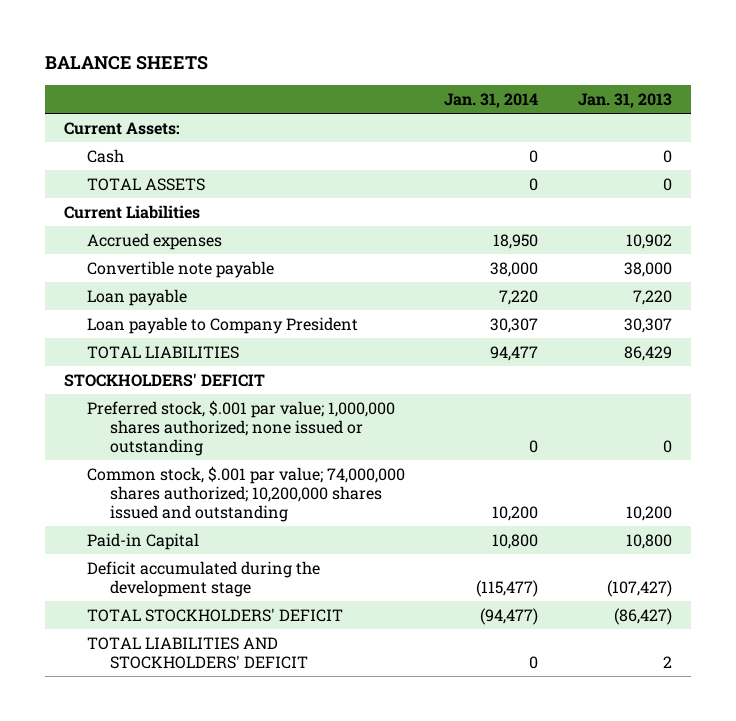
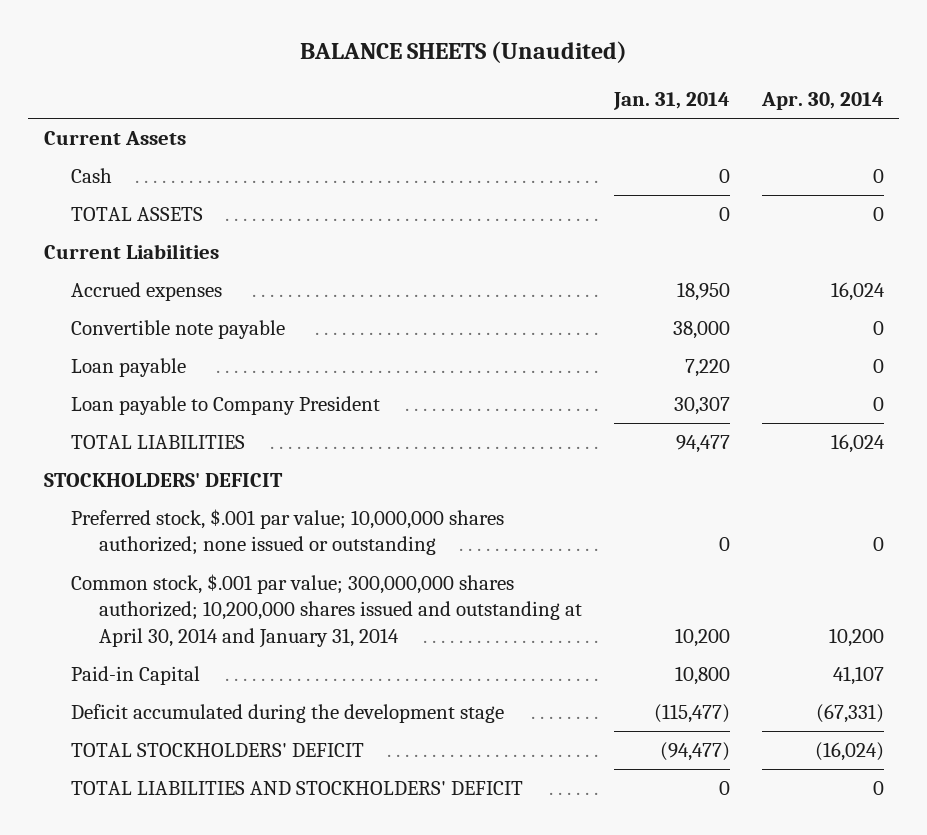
- BALANCE SHEETS
+ BALANCE SHEETS (Unaudited)
- | Jan. 31, 2014 | Jan. 31, 2013
+ | Jan. 31, 2014 | Apr. 30, 2014
- Current Assets:
+ Current Assets
- Preferred stock, $.001 par value; 1,000,000 shares authorized; none issued or outstanding | 0 | 0
- Common stock, $.001 par value; 74,000,000 shares authorized; 10,200,000 shares issued and outstanding | 10,200 | 10,200
+ Preferred stock, $.001 par value; 10,000,000 shares authorized; none issued or outstanding | 0 | 0
+ Common stock, $.001 par value; 300,000,000 shares authorized; 10,200,000 shares issued and outstanding at April 30, 2014 and January 31, 2014 | 10,200 | 10,200

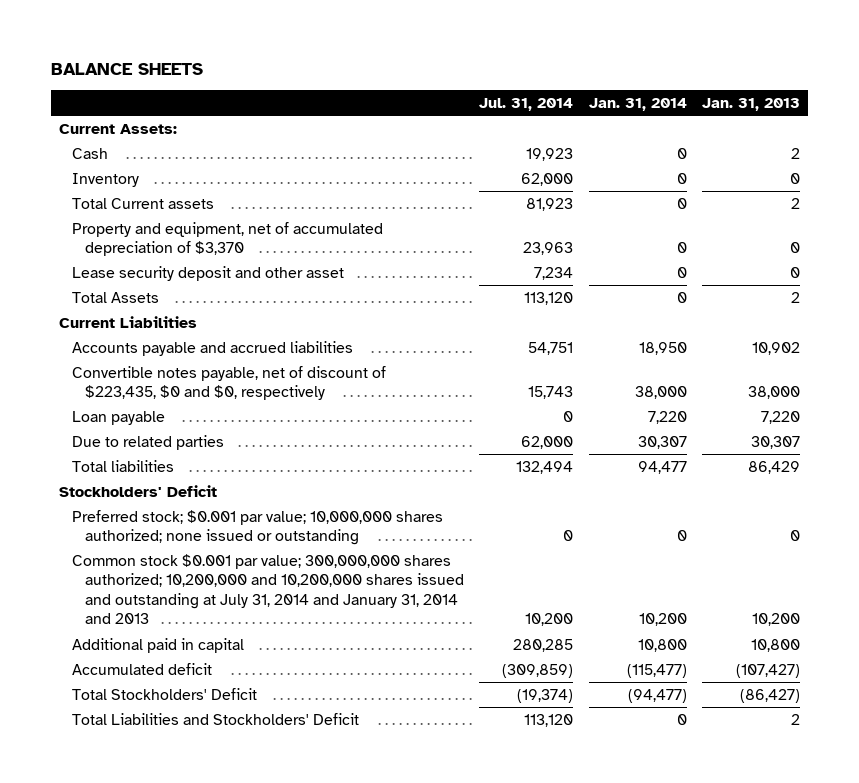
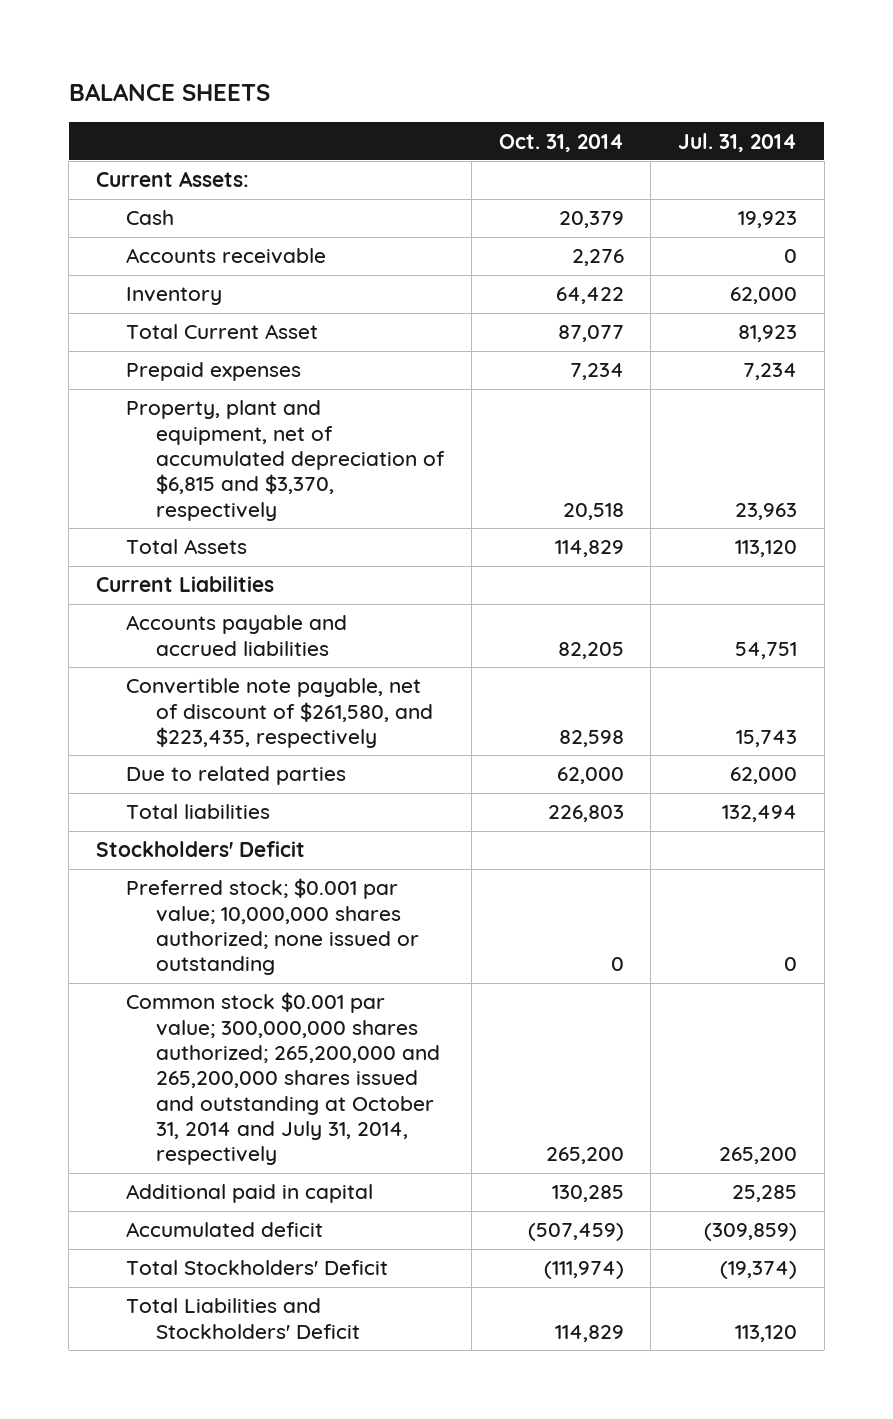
- | Jul. 31, 2014 | Jan. 31, 2014 | Jan. 31, 2013
+ | Oct. 31, 2014 | Jul. 31, 2014
+ Accounts receivable | 2,276 | 0
- Total Current assets | 81,923 | 0 | 2
- Property and equipment, net of accumulated depreciation of $3,370 | 23,963 | 0 | 0
- Lease security deposit and other asset | 7,234 | 0 | 0
+ Total Current Asset | 87,077 | 81,923
+ Prepaid expenses | 7,234 | 7,234
+ Property, plant and equipment, net of accumulated depreciation of $6,815 and $3,370, respectively | 20,518 | 23,963
- Convertible notes payable, net of discount of $223,435, $0 and $0, respectively | 15,743 | 38,000 | 38,000
- Loan payable | 0 | 7,220 | 7,220
+ Convertible note payable, net of discount of $261,580, and $223,435, respectively | 82,598 | 15,743
- Common stock $0.001 par value; 300,000,000 shares authorized; 10,200,000 and 10,200,000 shares issued and outstanding at July 31, 2014 and January 31, 2014 and 2013 | 10,200 | 10,200 | 10,200
- Additional paid in capital | 280,285 | 10,800 | 10,800
+ Common stock $0.001 par value; 300,000,000 shares authorized; 265,200,000 and 265,200,000 shares issued and outstanding at October 31, 2014 and July 31, 2014, respectively | 265,200 | 265,200
+ Additional paid in capital | 130,285 | 25,285

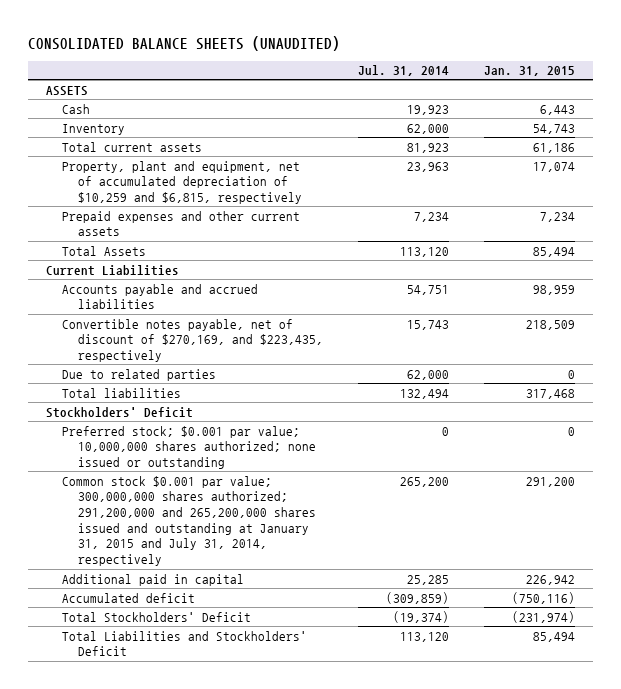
- BALANCE SHEETS
+ CONSOLIDATED BALANCE SHEETS (UNAUDITED)
- | Oct. 31, 2014 | Jul. 31, 2014
+ | Jul. 31, 2014 | Jan. 31, 2015
- Current Assets:
+ ASSETS
- Accounts receivable | 2,276 | 0
- Total Current Asset | 87,077 | 81,923
- Prepaid expenses | 7,234 | 7,234
- Property, plant and equipment, net of accumulated depreciation of $6,815 and $3,370, respectively | 20,518 | 23,963
+ Total current assets | 81,923 | 61,186
+ Property, plant and equipment, net of accumulated depreciation of $10,259 and $6,815, respectively | 23,963 | 17,074
+ Prepaid expenses and other current assets | 7,234 | 7,234
- Convertible note payable, net of discount of $261,580, and $223,435, respectively | 82,598 | 15,743
+ Convertible notes payable, net of discount of $270,169, and $223,435, respectively | 15,743 | 218,509
- Common stock $0.001 par value; 300,000,000 shares authorized; 265,200,000 and 265,200,000 shares issued and outstanding at October 31, 2014 and July 31, 2014, respectively | 265,200 | 265,200
+ Common stock $0.001 par value; 300,000,000 shares authorized; 291,200,000 and 265,200,000 shares issued and outstanding at January 31, 2015 and July 31, 2014, respectively | 265,200 | 291,200

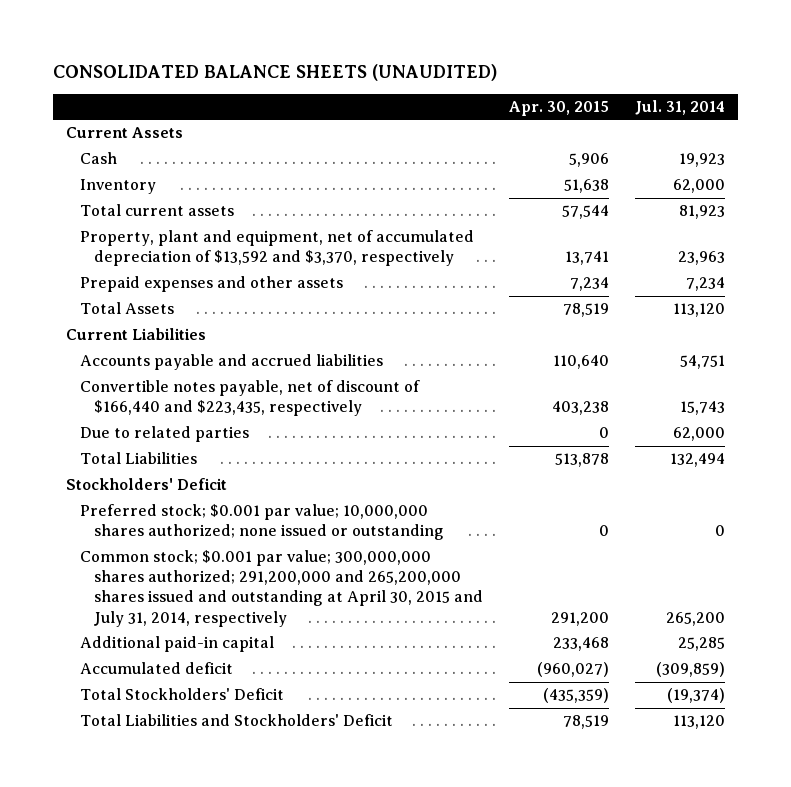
- | Jul. 31, 2014 | Jan. 31, 2015
+ | Apr. 30, 2015 | Jul. 31, 2014
- ASSETS
+ Current Assets
- Property, plant and equipment, net of accumulated depreciation of $10,259 and $6,815, respectively | 23,963 | 17,074
- Prepaid expenses and other current assets | 7,234 | 7,234
+ Property, plant and equipment, net of accumulated depreciation of $13,592 and $3,370, respectively | 13,741 | 23,963
+ Prepaid expenses and other assets | 7,234 | 7,234
- Convertible notes payable, net of discount of $270,169, and $223,435, respectively | 15,743 | 218,509
+ Convertible notes payable, net of discount of $166,440 and $223,435, respectively | 403,238 | 15,743
- Total liabilities | 132,494 | 317,468
+ Total Liabilities | 513,878 | 132,494
- Common stock $0.001 par value; 300,000,000 shares authorized; 291,200,000 and 265,200,000 shares issued and outstanding at January 31, 2015 and July 31, 2014, respectively | 265,200 | 291,200
- Additional paid in capital | 25,285 | 226,942
+ Common stock; $0.001 par value; 300,000,000 shares authorized; 291,200,000 and 265,200,000 shares issued and outstanding at April 30, 2015 and July 31, 2014, respectively | 291,200 | 265,200
+ Additional paid-in capital | 233,468 | 25,285

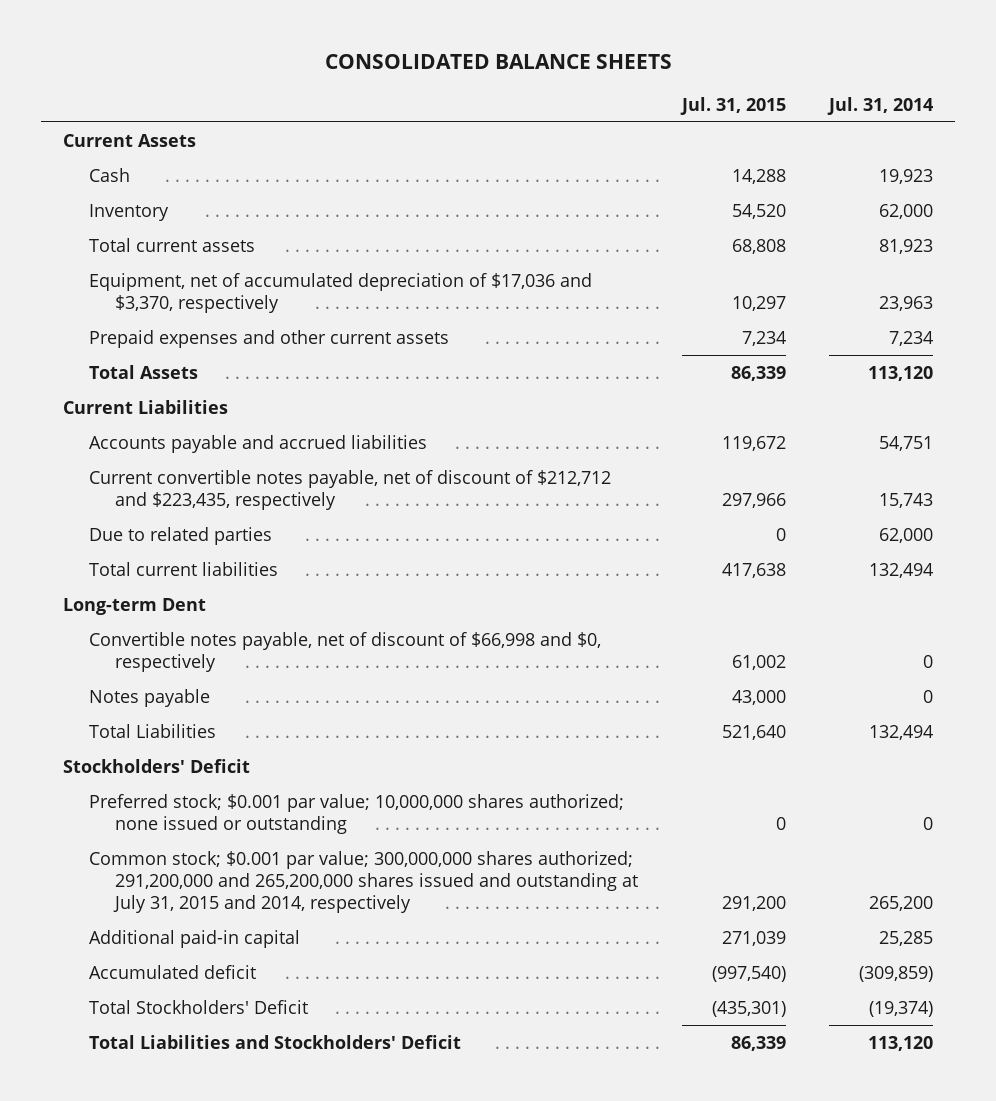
- CONSOLIDATED BALANCE SHEETS (UNAUDITED)
+ CONSOLIDATED BALANCE SHEETS
- | Apr. 30, 2015 | Jul. 31, 2014
+ | Jul. 31, 2015 | Jul. 31, 2014
- Property, plant and equipment, net of accumulated depreciation of $13,592 and $3,370, respectively | 13,741 | 23,963
- Prepaid expenses and other assets | 7,234 | 7,234
+ Equipment, net of accumulated depreciation of $17,036 and $3,370, respectively | 10,297 | 23,963
+ Prepaid expenses and other current assets | 7,234 | 7,234
- Convertible notes payable, net of discount of $166,440 and $223,435, respectively | 403,238 | 15,743
+ Current convertible notes payable, net of discount of $212,712 and $223,435, respectively | 297,966 | 15,743
+ Total current liabilities | 417,638 | 132,494
+ Long-term Dent
+ Convertible notes payable, net of discount of $66,998 and $0, respectively | 61,002 | 0
+ Notes payable | 43,000 | 0
- Common stock; $0.001 par value; 300,000,000 shares authorized; 291,200,000 and 265,200,000 shares issued and outstanding at April 30, 2015 and July 31, 2014, respectively | 291,200 | 265,200
+ Common stock; $0.001 par value; 300,000,000 shares authorized; 291,200,000 and 265,200,000 shares issued and outstanding at July 31, 2015 and 2014, respectively | 291,200 | 265,200

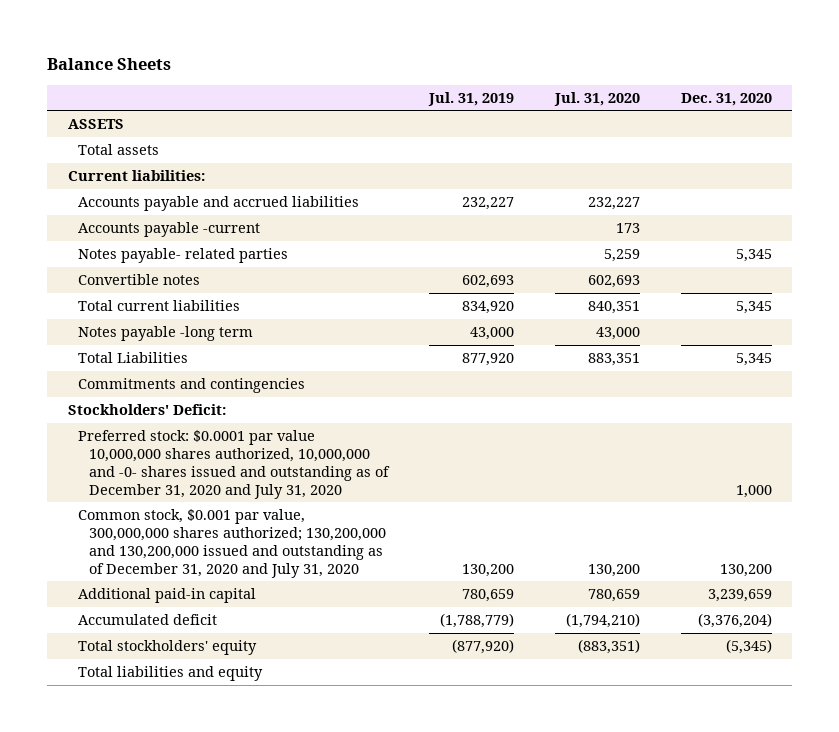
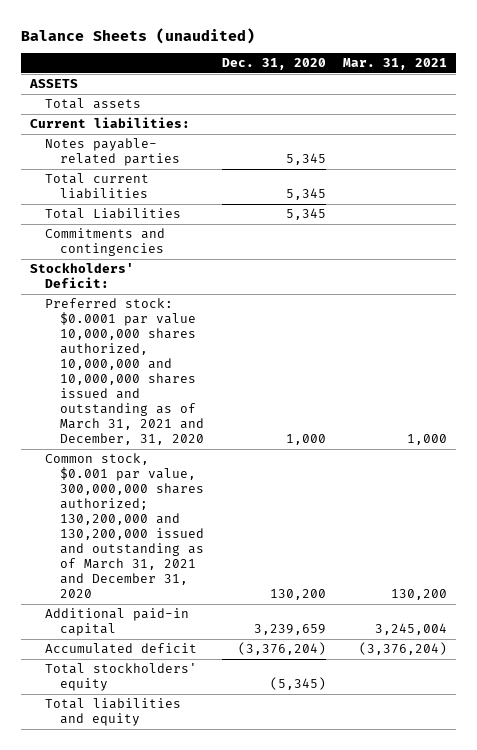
- Balance Sheets
+ Balance Sheets (unaudited)
- | Jul. 31, 2019 | Jul. 31, 2020 | Dec. 31, 2020
+ | Dec. 31, 2020 | Mar. 31, 2021
- Accounts payable and accrued liabilities | 232,227 | 232,227 |
- Accounts payable -current | | 173 |
- Convertible notes | 602,693 | 602,693 |
- Notes payable -long term | 43,000 | 43,000 |
- Preferred stock: $0.0001 par value 10,000,000 shares authorized, 10,000,000 and -0- shares issued and outstanding as of December 31, 2020 and July 31, 2020 | | | 1,000
- Common stock, $0.001 par value, 300,000,000 shares authorized; 130,200,000 and 130,200,000 issued and outstanding as of December 31, 2020 and July 31, 2020 | 130,200 | 130,200 | 130,200
+ Preferred stock: $0.0001 par value 10,000,000 shares authorized, 10,000,000 and 10,000,000 shares issued and outstanding as of March 31, 2021 and December, 31, 2020 | 1,000 | 1,000
+ Common stock, $0.001 par value, 300,000,000 shares authorized; 130,200,000 and 130,200,000 issued and outstanding as of March 31, 2021 and December 31, 2020 | 130,200 | 130,200

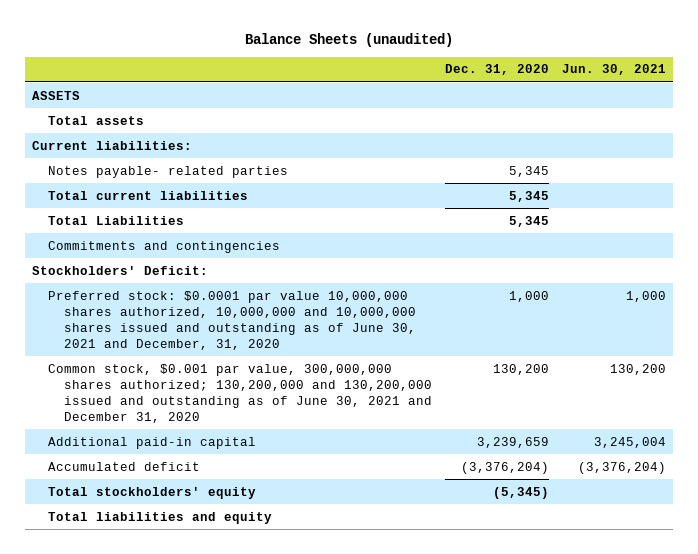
- | Dec. 31, 2020 | Mar. 31, 2021
+ | Dec. 31, 2020 | Jun. 30, 2021
- Preferred stock: $0.0001 par value 10,000,000 shares authorized, 10,000,000 and 10,000,000 shares issued and outstanding as of March 31, 2021 and December, 31, 2020 | 1,000 | 1,000
- Common stock, $0.001 par value, 300,000,000 shares authorized; 130,200,000 and 130,200,000 issued and outstanding as of March 31, 2021 and December 31, 2020 | 130,200 | 130,200
+ Preferred stock: $0.0001 par value 10,000,000 shares authorized, 10,000,000 and 10,000,000 shares issued and outstanding as of June 30, 2021 and December, 31, 2020 | 1,000 | 1,000
+ Common stock, $0.001 par value, 300,000,000 shares authorized; 130,200,000 and 130,200,000 issued and outstanding as of June 30, 2021 and December 31, 2020 | 130,200 | 130,200

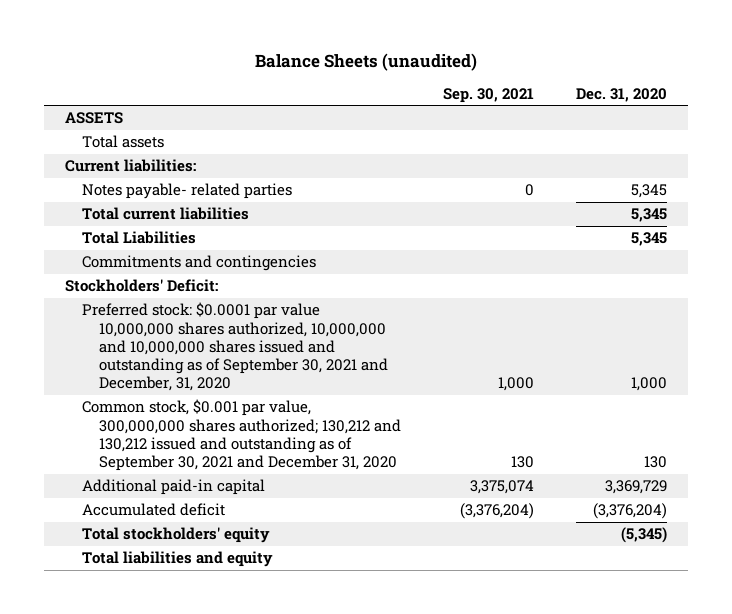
- | Dec. 31, 2020 | Jun. 30, 2021
+ | Sep. 30, 2021 | Dec. 31, 2020
- Preferred stock: $0.0001 par value 10,000,000 shares authorized, 10,000,000 and 10,000,000 shares issued and outstanding as of June 30, 2021 and December, 31, 2020 | 1,000 | 1,000
- Common stock, $0.001 par value, 300,000,000 shares authorized; 130,200,000 and 130,200,000 issued and outstanding as of June 30, 2021 and December 31, 2020 | 130,200 | 130,200
- Additional paid-in capital | 3,239,659 | 3,245,004
+ Preferred stock: $0.0001 par value 10,000,000 shares authorized, 10,000,000 and 10,000,000 shares issued and outstanding as of September 30, 2021 and December, 31, 2020 | 1,000 | 1,000
+ Common stock, $0.001 par value, 300,000,000 shares authorized; 130,212 and 130,212 issued and outstanding as of September 30, 2021 and December 31, 2020 | 130 | 130
+ Additional paid-in capital | 3,375,074 | 3,369,729

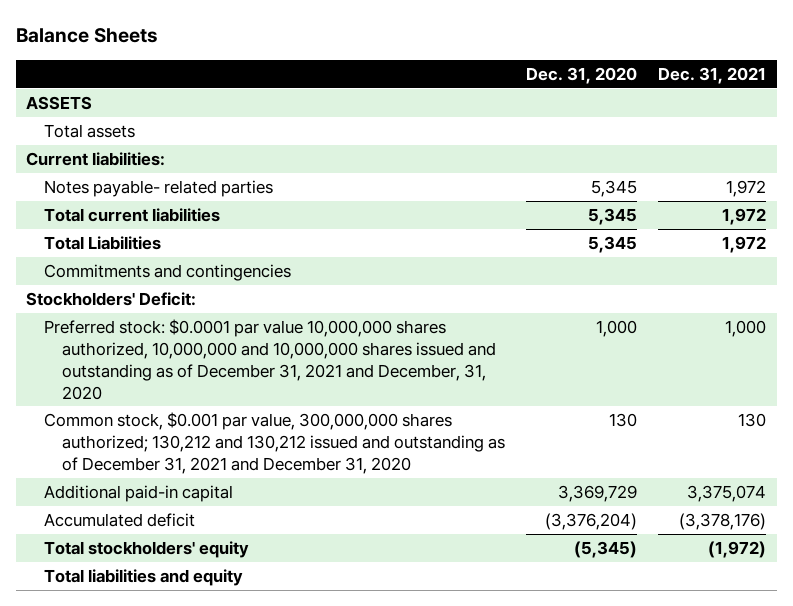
- Balance Sheets (unaudited)
+ Balance Sheets
- | Sep. 30, 2021 | Dec. 31, 2020
+ | Dec. 31, 2020 | Dec. 31, 2021
- Preferred stock: $0.0001 par value 10,000,000 shares authorized, 10,000,000 and 10,000,000 shares issued and outstanding as of September 30, 2021 and December, 31, 2020 | 1,000 | 1,000
- Common stock, $0.001 par value, 300,000,000 shares authorized; 130,212 and 130,212 issued and outstanding as of September 30, 2021 and December 31, 2020 | 130 | 130
+ Preferred stock: $0.0001 par value 10,000,000 shares authorized, 10,000,000 and 10,000,000 shares issued and outstanding as of December 31, 2021 and December, 31, 2020 | 1,000 | 1,000
+ Common stock, $0.001 par value, 300,000,000 shares authorized; 130,212 and 130,212 issued and outstanding as of December 31, 2021 and December 31, 2020 | 130 | 130

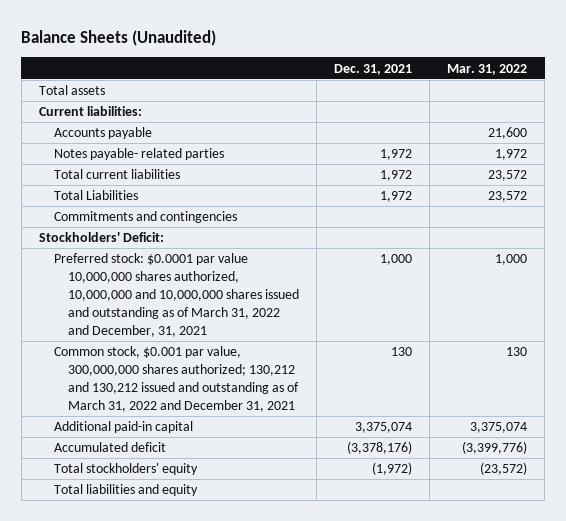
- Balance Sheets
+ Balance Sheets (Unaudited)
- | Dec. 31, 2020 | Dec. 31, 2021
+ | Dec. 31, 2021 | Mar. 31, 2022
- ASSETS
+ Accounts payable | | 21,600
- Preferred stock: $0.0001 par value 10,000,000 shares authorized, 10,000,000 and 10,000,000 shares issued and outstanding as of December 31, 2021 and December, 31, 2020 | 1,000 | 1,000
- Common stock, $0.001 par value, 300,000,000 shares authorized; 130,212 and 130,212 issued and outstanding as of December 31, 2021 and December 31, 2020 | 130 | 130
+ Preferred stock: $0.0001 par value 10,000,000 shares authorized, 10,000,000 and 10,000,000 shares issued and outstanding as of March 31, 2022 and December, 31, 2021 | 1,000 | 1,000
+ Common stock, $0.001 par value, 300,000,000 shares authorized; 130,212 and 130,212 issued and outstanding as of March 31, 2022 and December 31, 2021 | 130 | 130

